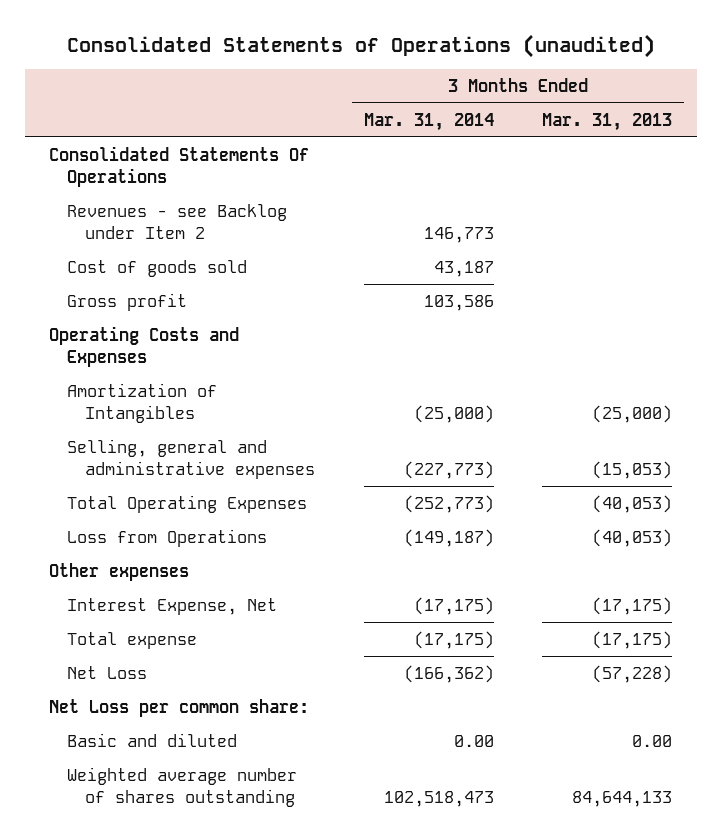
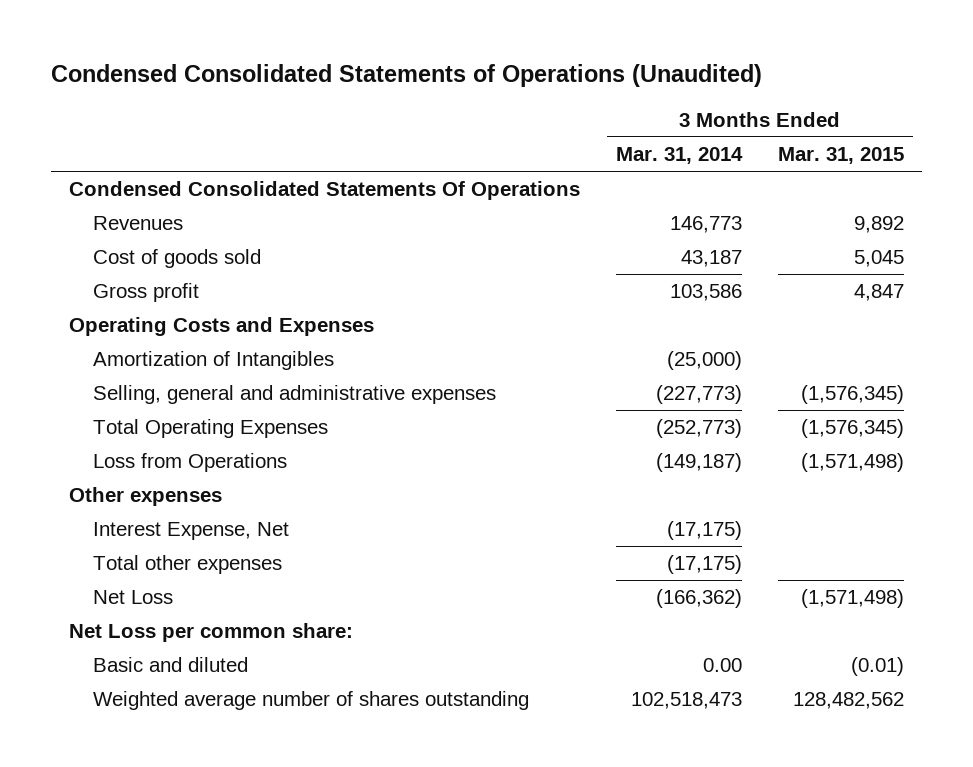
- Consolidated Statements of Operations (unaudited)
+ Condensed Consolidated Statements of Operations (Unaudited)
- | 3 Months Ended Mar. 31, 2014 | 3 Months Ended Mar. 31, 2013
+ | 3 Months Ended Mar. 31, 2014 | 3 Months Ended Mar. 31, 2015
- Consolidated Statements Of Operations
- Revenues - see Backlog under Item 2 | 146,773 |
+ Condensed Consolidated Statements Of Operations
+ Revenues | 146,773 | 9,892
- Total expense | (17,175) | (17,175)
+ Total other expenses | (17,175) |

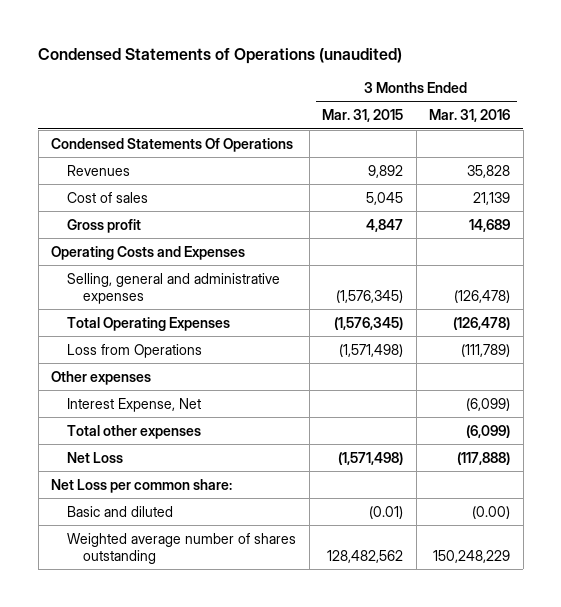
- Condensed Consolidated Statements of Operations (Unaudited)
+ Condensed Statements of Operations (unaudited)
- | 3 Months Ended Mar. 31, 2014 | 3 Months Ended Mar. 31, 2015
+ | 3 Months Ended Mar. 31, 2015 | 3 Months Ended Mar. 31, 2016
- Condensed Consolidated Statements Of Operations
+ Condensed Statements Of Operations
- Cost of goods sold | 43,187 | 5,045
+ Cost of sales | 5,045 | 21,139
- Amortization of Intangibles | (25,000) |

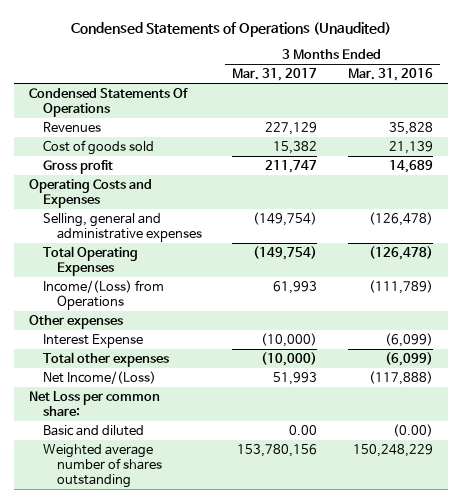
- Condensed Statements of Operations (unaudited)
+ Condensed Statements of Operations (Unaudited)
- | 3 Months Ended Mar. 31, 2015 | 3 Months Ended Mar. 31, 2016
+ | 3 Months Ended Mar. 31, 2017 | 3 Months Ended Mar. 31, 2016
- Cost of sales | 5,045 | 21,139
+ Cost of goods sold | 15,382 | 21,139
- Loss from Operations | (1,571,498) | (111,789)
+ Income/(Loss) from Operations | 61,993 | (111,789)
- Interest Expense, Net | | (6,099)
+ Interest Expense | (10,000) | (6,099)
- Net Loss | (1,571,498) | (117,888)
+ Net Income/(Loss) | 51,993 | (117,888)

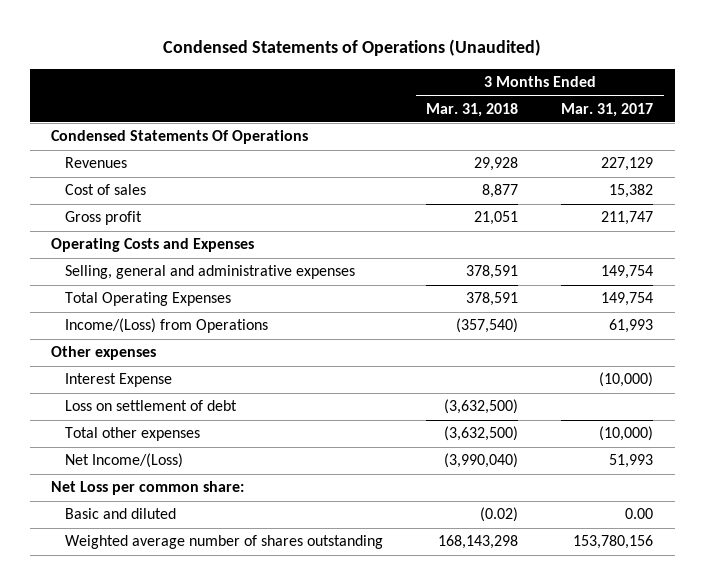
- | 3 Months Ended Mar. 31, 2017 | 3 Months Ended Mar. 31, 2016
+ | 3 Months Ended Mar. 31, 2018 | 3 Months Ended Mar. 31, 2017
- Cost of goods sold | 15,382 | 21,139
+ Cost of sales | 8,877 | 15,382
- Selling, general and administrative expenses | (149,754) | (126,478)
- Total Operating Expenses | (149,754) | (126,478)
+ Selling, general and administrative expenses | 378,591 | 149,754
+ Total Operating Expenses | 378,591 | 149,754
+ Loss on settlement of debt | (3,632,500) |

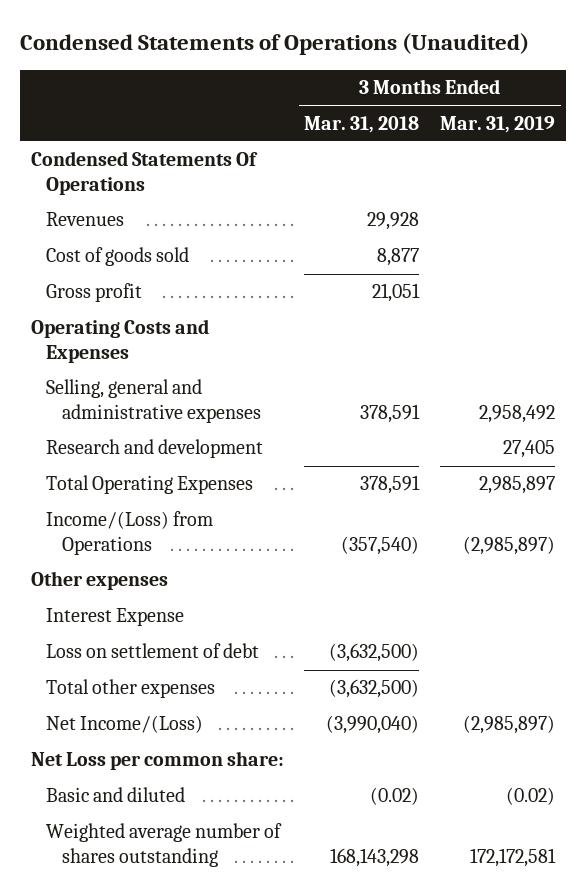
- | 3 Months Ended Mar. 31, 2018 | 3 Months Ended Mar. 31, 2017
+ | 3 Months Ended Mar. 31, 2018 | 3 Months Ended Mar. 31, 2019
- Cost of sales | 8,877 | 15,382
+ Cost of goods sold | 8,877 |
+ Research and development | | 27,405

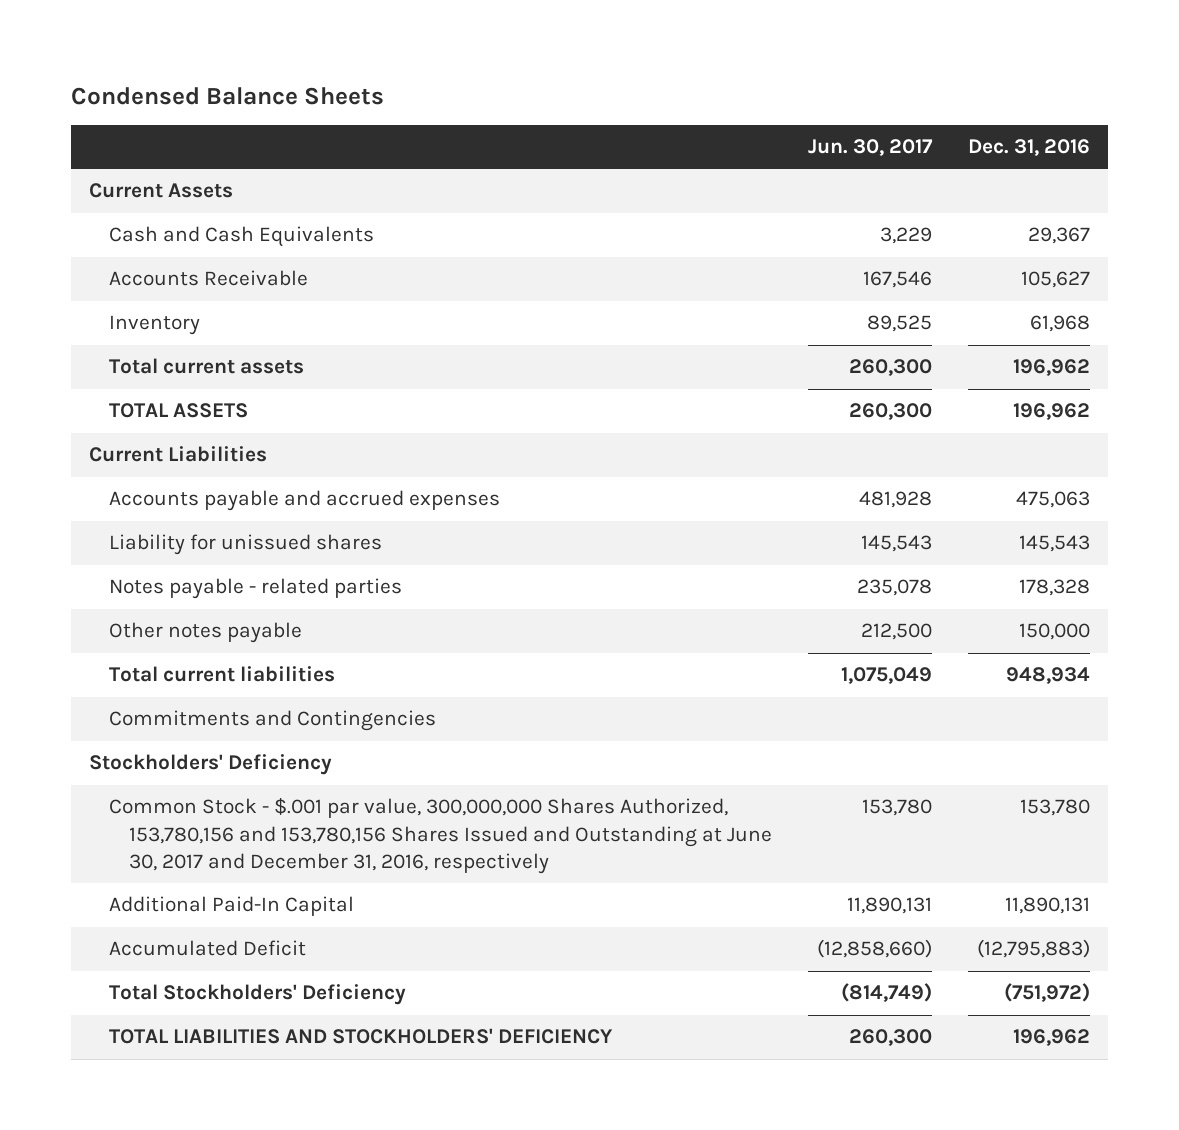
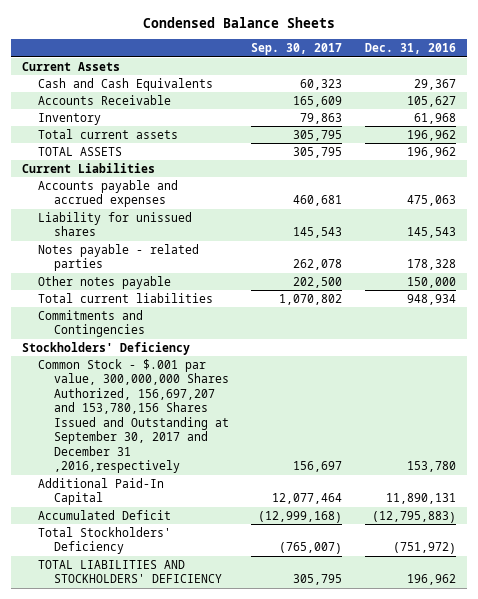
- | Jun. 30, 2017 | Dec. 31, 2016
+ | Sep. 30, 2017 | Dec. 31, 2016
- Common Stock - $.001 par value, 300,000,000 Shares Authorized, 153,780,156 and 153,780,156 Shares Issued and Outstanding at June 30, 2017 and December 31, 2016, respectively | 153,780 | 153,780
+ Common Stock - $.001 par value, 300,000,000 Shares Authorized, 156,697,207 and 153,780,156 Shares Issued and Outstanding at September 30, 2017 and December 31 ,2016,respectively | 156,697 | 153,780

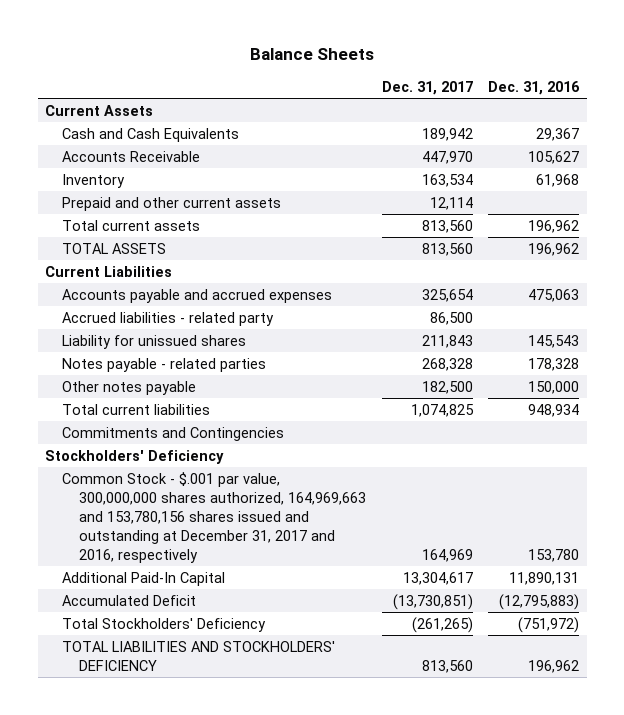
- Condensed Balance Sheets
+ Balance Sheets
- | Sep. 30, 2017 | Dec. 31, 2016
+ | Dec. 31, 2017 | Dec. 31, 2016
+ Prepaid and other current assets | 12,114 |
+ Accrued liabilities - related party | 86,500 |
- Common Stock - $.001 par value, 300,000,000 Shares Authorized, 156,697,207 and 153,780,156 Shares Issued and Outstanding at September 30, 2017 and December 31 ,2016,respectively | 156,697 | 153,780
+ Common Stock - $.001 par value, 300,000,000 shares authorized, 164,969,663 and 153,780,156 shares issued and outstanding at December 31, 2017 and 2016, respectively | 164,969 | 153,780

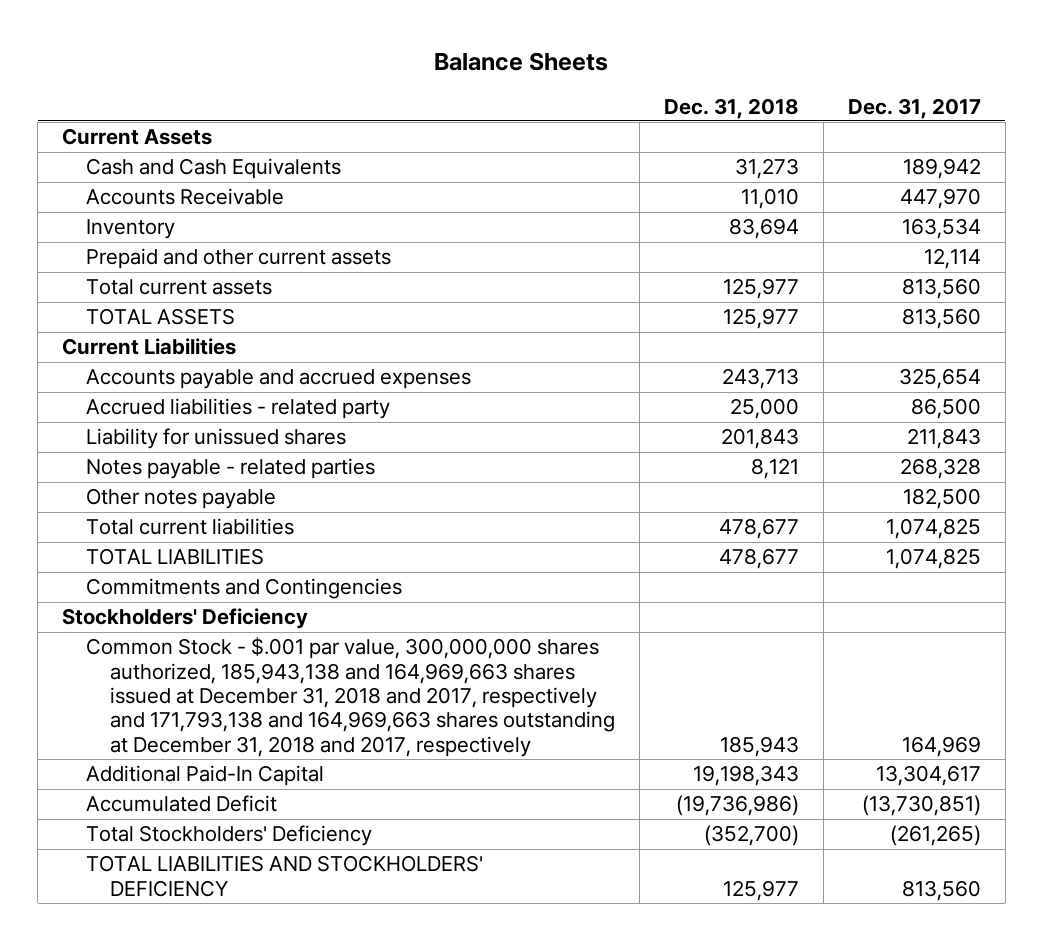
- | Dec. 31, 2017 | Dec. 31, 2016
+ | Dec. 31, 2018 | Dec. 31, 2017
+ TOTAL LIABILITIES | 478,677 | 1,074,825
- Common Stock - $.001 par value, 300,000,000 shares authorized, 164,969,663 and 153,780,156 shares issued and outstanding at December 31, 2017 and 2016, respectively | 164,969 | 153,780
+ Common Stock - $.001 par value, 300,000,000 shares authorized, 185,943,138 and 164,969,663 shares issued at December 31, 2018 and 2017, respectively and 171,793,138 and 164,969,663 shares outstanding at December 31, 2018 and 2017, respectively | 185,943 | 164,969

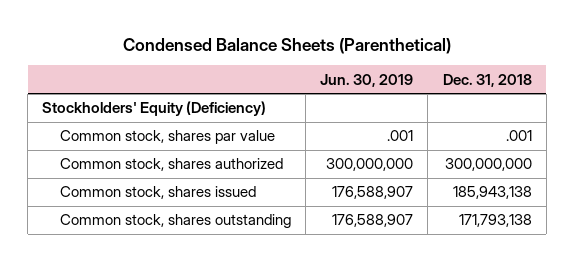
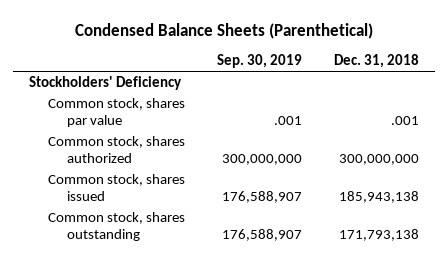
- | Jun. 30, 2019 | Dec. 31, 2018
+ | Sep. 30, 2019 | Dec. 31, 2018
- Stockholders' Equity (Deficiency)
+ Stockholders' Deficiency

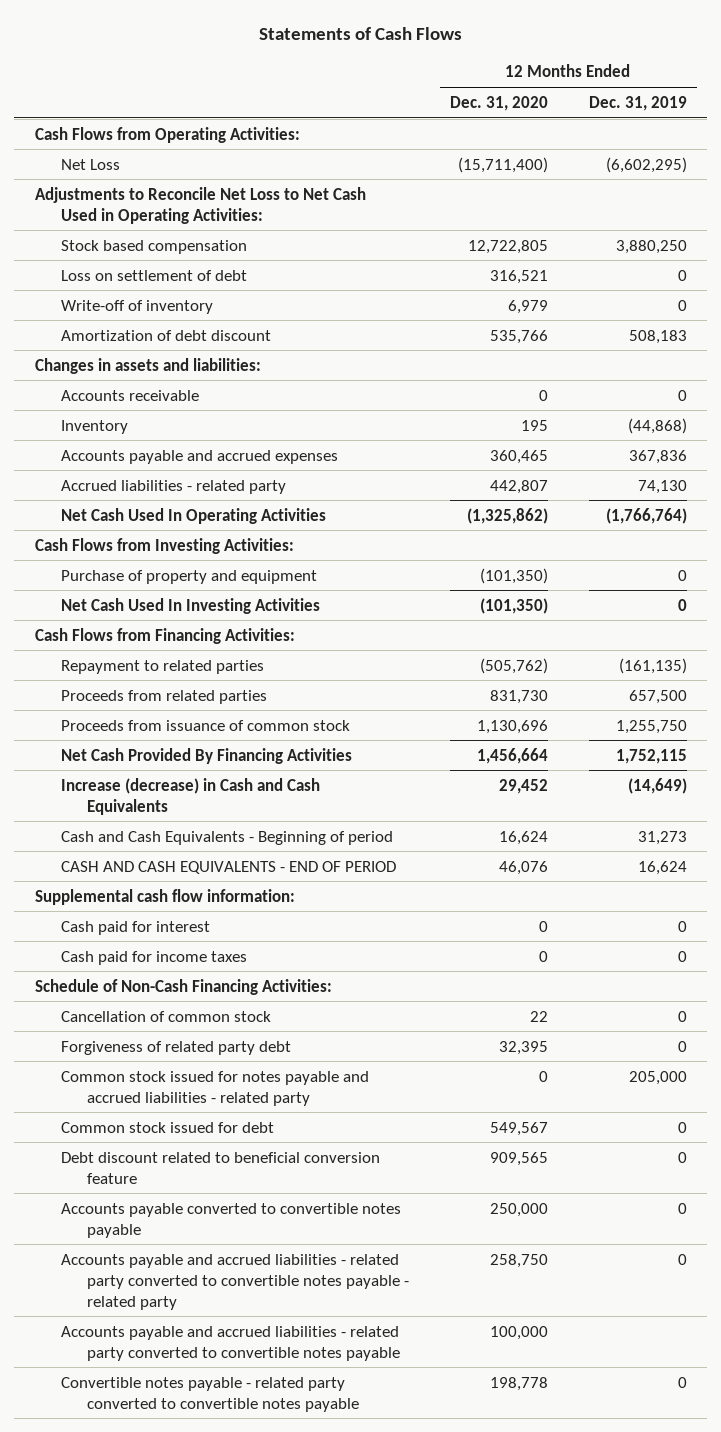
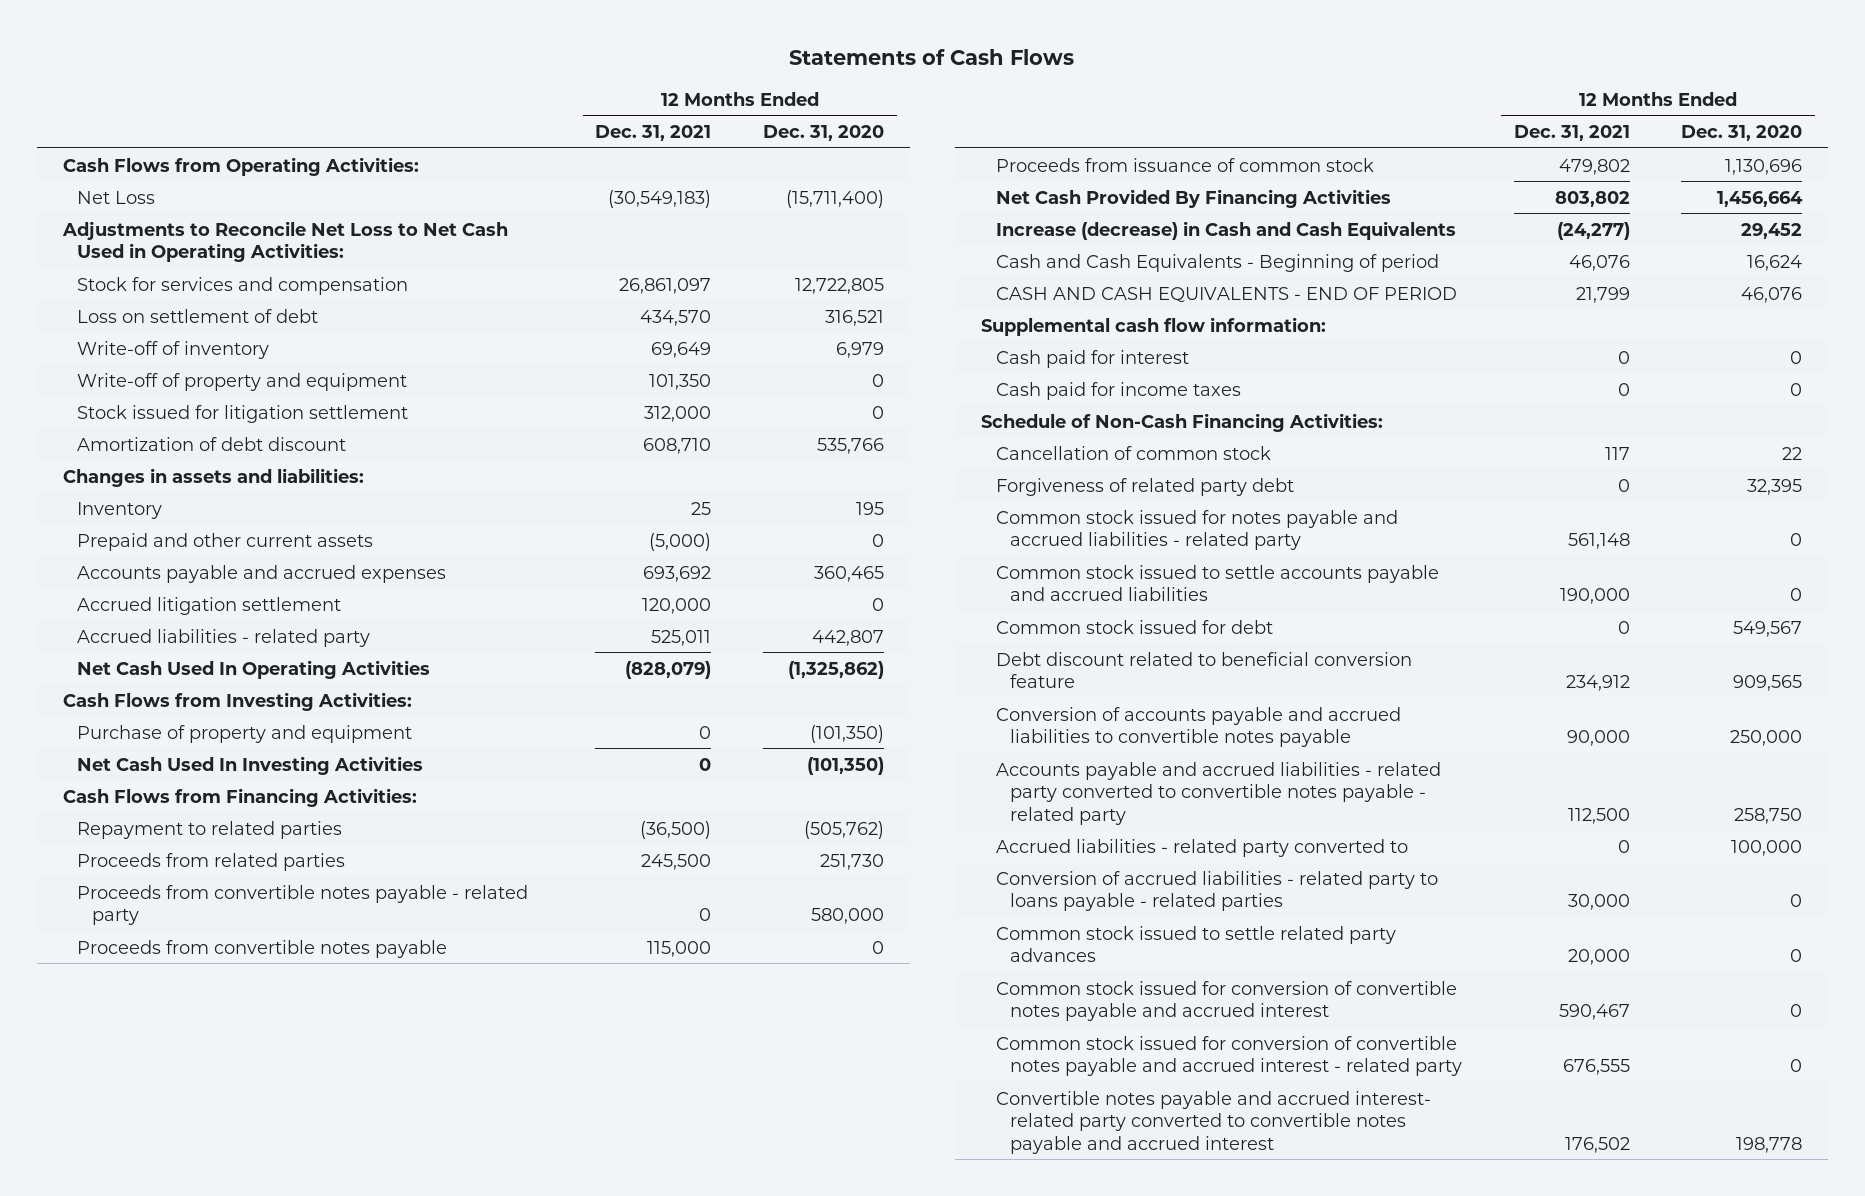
- | 12 Months Ended Dec. 31, 2020 | 12 Months Ended Dec. 31, 2019
+ | 12 Months Ended Dec. 31, 2021 | 12 Months Ended Dec. 31, 2020
- Stock based compensation | 12,722,805 | 3,880,250
+ Stock for services and compensation | 26,861,097 | 12,722,805
+ Write-off of property and equipment | 101,350 | 0
+ Stock issued for litigation settlement | 312,000 | 0
- Accounts receivable | 0 | 0
+ Prepaid and other current assets | (5,000) | 0
+ Accrued litigation settlement | 120,000 | 0
- Proceeds from related parties | 831,730 | 657,500
+ Proceeds from related parties | 245,500 | 251,730
+ Proceeds from convertible notes payable - related party | 0 | 580,000
+ Proceeds from convertible notes payable | 115,000 | 0
+ Common stock issued to settle accounts payable and accrued liabilities | 190,000 | 0
- Accounts payable converted to convertible notes payable | 250,000 | 0
+ Conversion of accounts payable and accrued liabilities to convertible notes payable | 90,000 | 250,000
- Accounts payable and accrued liabilities - related party converted to convertible notes payable | 100,000 |
- Convertible notes payable - related party converted to convertible notes payable | 198,778 | 0
+ Accrued liabilities - related party converted to | 0 | 100,000
+ Conversion of accrued liabilities - related party to loans payable - related parties | 30,000 | 0
+ Common stock issued to settle related party advances | 20,000 | 0
+ Common stock issued for conversion of convertible notes payable and accrued interest | 590,467 | 0
+ Common stock issued for conversion of convertible notes payable and accrued interest - related party | 676,555 | 0
+ Convertible notes payable and accrued interest- related party converted to convertible notes payable and accrued interest | 176,502 | 198,778

